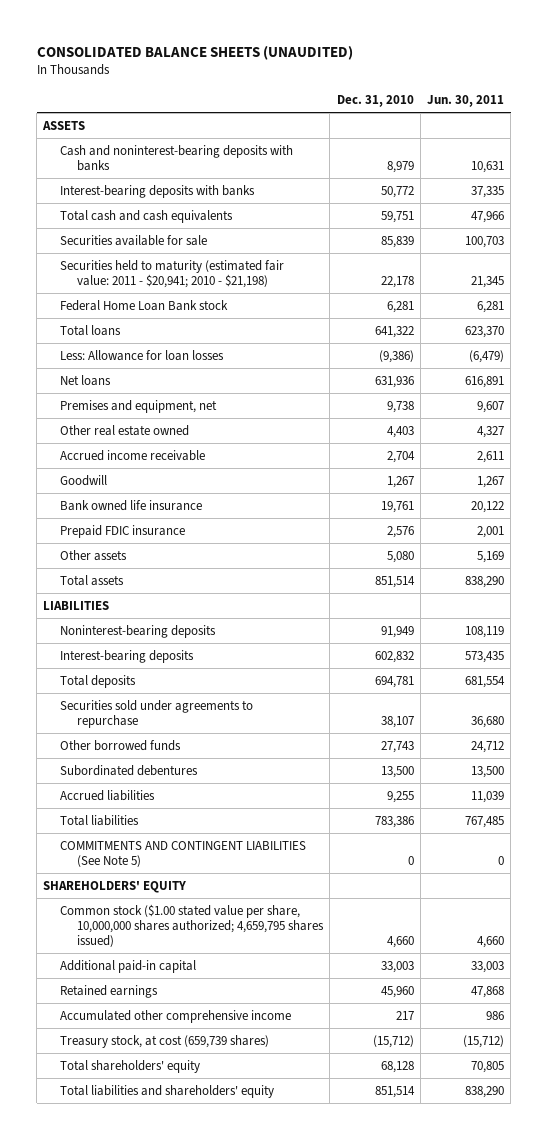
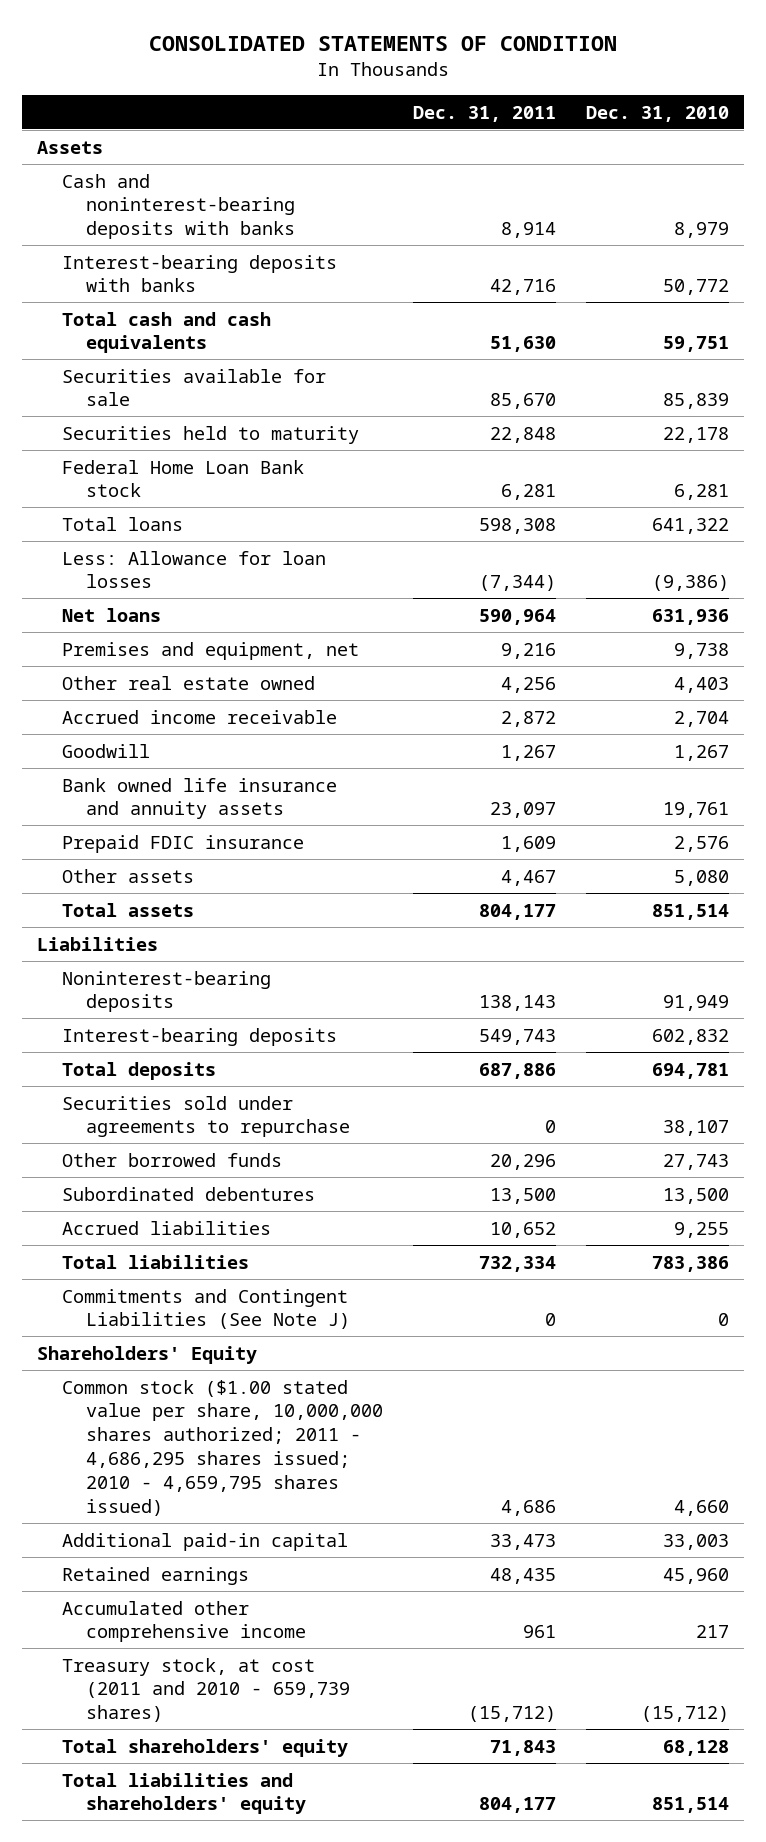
- CONSOLIDATED BALANCE SHEETS (UNAUDITED)
+ CONSOLIDATED STATEMENTS OF CONDITION
- | Dec. 31, 2010 | Jun. 30, 2011
+ | Dec. 31, 2011 | Dec. 31, 2010
- ASSETS
+ Assets
- Securities held to maturity (estimated fair value: 2011 - $20,941; 2010 - $21,198) | 22,178 | 21,345
+ Securities held to maturity | 22,848 | 22,178
- Bank owned life insurance | 19,761 | 20,122
+ Bank owned life insurance and annuity assets | 23,097 | 19,761
- LIABILITIES
+ Liabilities
- COMMITMENTS AND CONTINGENT LIABILITIES (See Note 5) | 0 | 0
- SHAREHOLDERS' EQUITY
- Common stock ($1.00 stated value per share, 10,000,000 shares authorized; 4,659,795 shares issued) | 4,660 | 4,660
+ Commitments and Contingent Liabilities (See Note J) | 0 | 0
+ Shareholders' Equity
+ Common stock ($1.00 stated value per share, 10,000,000 shares authorized; 2011 - 4,686,295 shares issued; 2010 - 4,659,795 shares issued) | 4,686 | 4,660
- Treasury stock, at cost (659,739 shares) | (15,712) | (15,712)
+ Treasury stock, at cost (2011 and 2010 - 659,739 shares) | (15,712) | (15,712)

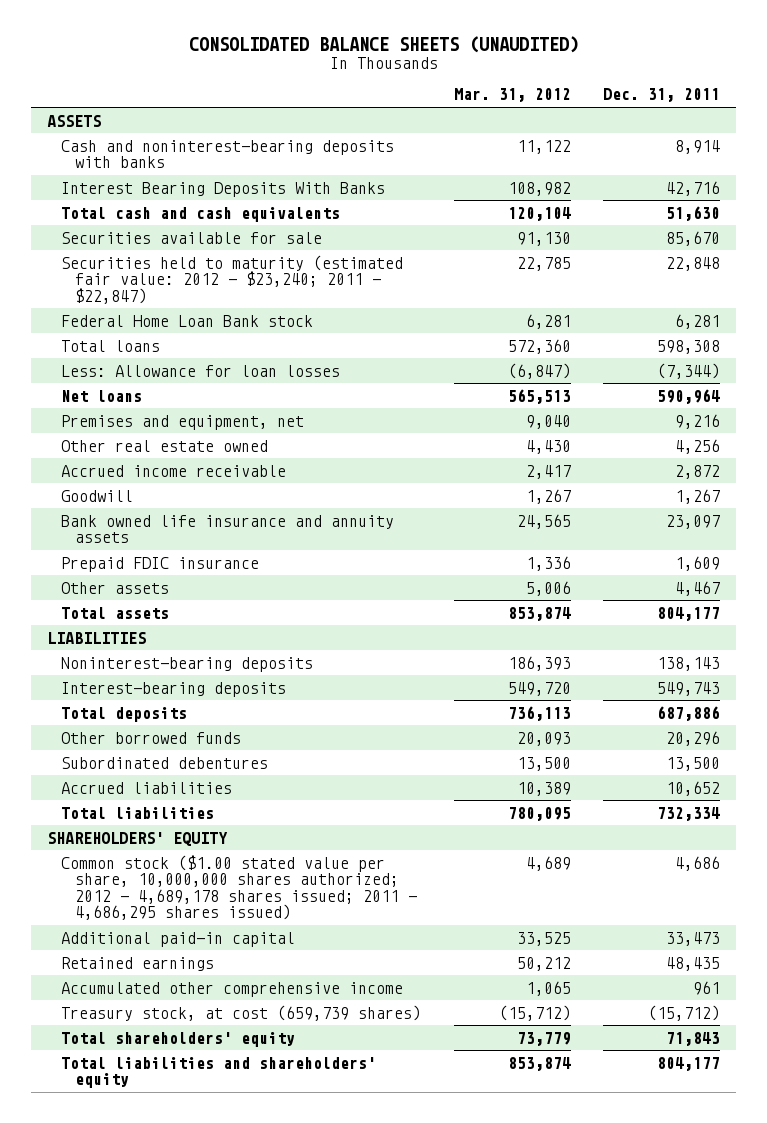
- CONSOLIDATED STATEMENTS OF CONDITION
+ CONSOLIDATED BALANCE SHEETS (UNAUDITED)
- | Dec. 31, 2011 | Dec. 31, 2010
+ | Mar. 31, 2012 | Dec. 31, 2011
- Assets
+ ASSETS
- Interest-bearing deposits with banks | 42,716 | 50,772
+ Interest Bearing Deposits With Banks | 108,982 | 42,716
- Securities held to maturity | 22,848 | 22,178
+ Securities held to maturity (estimated fair value: 2012 - $23,240; 2011 - $22,847) | 22,785 | 22,848
- Liabilities
+ LIABILITIES
- Securities sold under agreements to repurchase | 0 | 38,107
- Commitments and Contingent Liabilities (See Note J) | 0 | 0
- Shareholders' Equity
- Common stock ($1.00 stated value per share, 10,000,000 shares authorized; 2011 - 4,686,295 shares issued; 2010 - 4,659,795 shares issued) | 4,686 | 4,660
+ SHAREHOLDERS' EQUITY
+ Common stock ($1.00 stated value per share, 10,000,000 shares authorized; 2012 - 4,689,178 shares issued; 2011 - 4,686,295 shares issued) | 4,689 | 4,686
- Treasury stock, at cost (2011 and 2010 - 659,739 shares) | (15,712) | (15,712)
+ Treasury stock, at cost (659,739 shares) | (15,712) | (15,712)

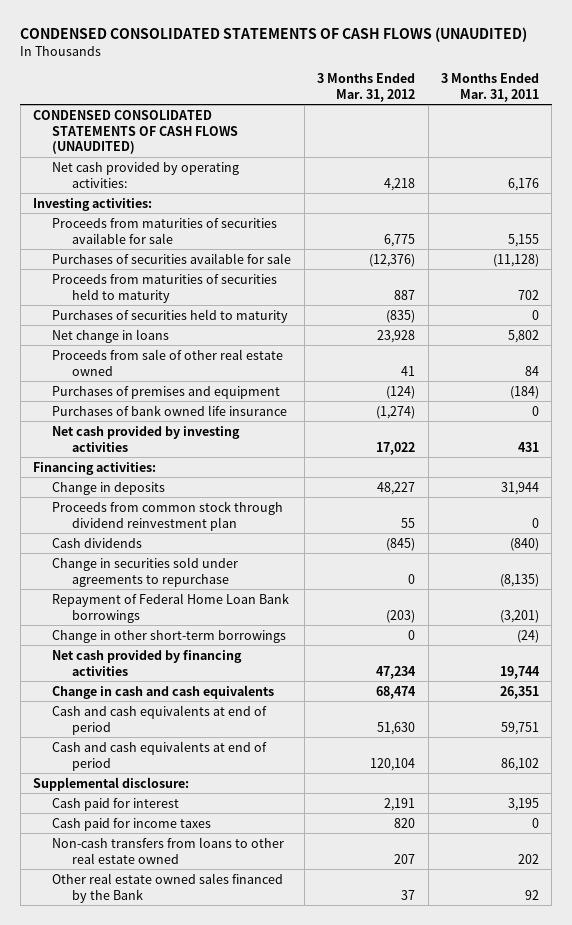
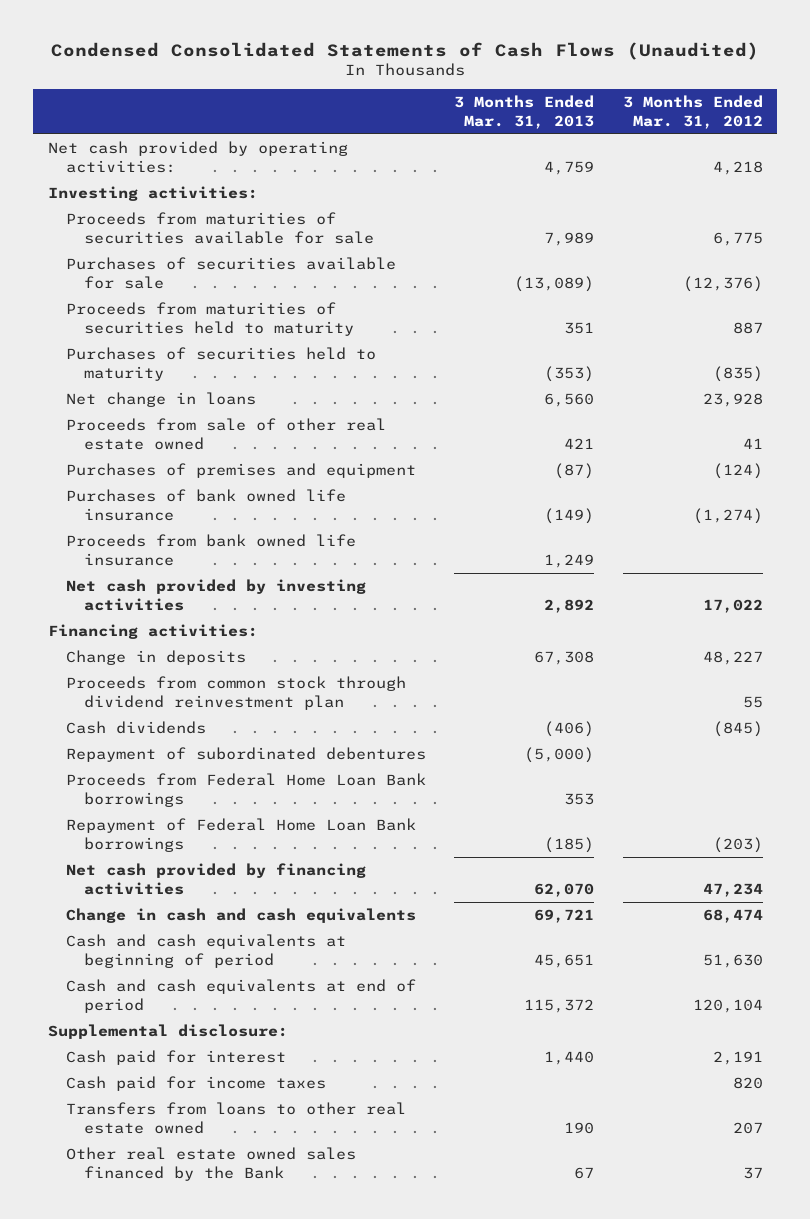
- CONDENSED CONSOLIDATED STATEMENTS OF CASH FLOWS (UNAUDITED)
+ Condensed Consolidated Statements of Cash Flows (Unaudited)
- | 3 Months Ended Mar. 31, 2012 | 3 Months Ended Mar. 31, 2011
+ | 3 Months Ended Mar. 31, 2013 | 3 Months Ended Mar. 31, 2012
- CONDENSED CONSOLIDATED STATEMENTS OF CASH FLOWS (UNAUDITED)
+ Proceeds from bank owned life insurance | 1,249 |
- Change in securities sold under agreements to repurchase | 0 | (8,135)
+ Repayment of subordinated debentures | (5,000) |
+ Proceeds from Federal Home Loan Bank borrowings | 353 |
- Change in other short-term borrowings | 0 | (24)
- Cash and cash equivalents at end of period | 51,630 | 59,751
+ Cash and cash equivalents at beginning of period | 45,651 | 51,630
- Non-cash transfers from loans to other real estate owned | 207 | 202
+ Transfers from loans to other real estate owned | 190 | 207

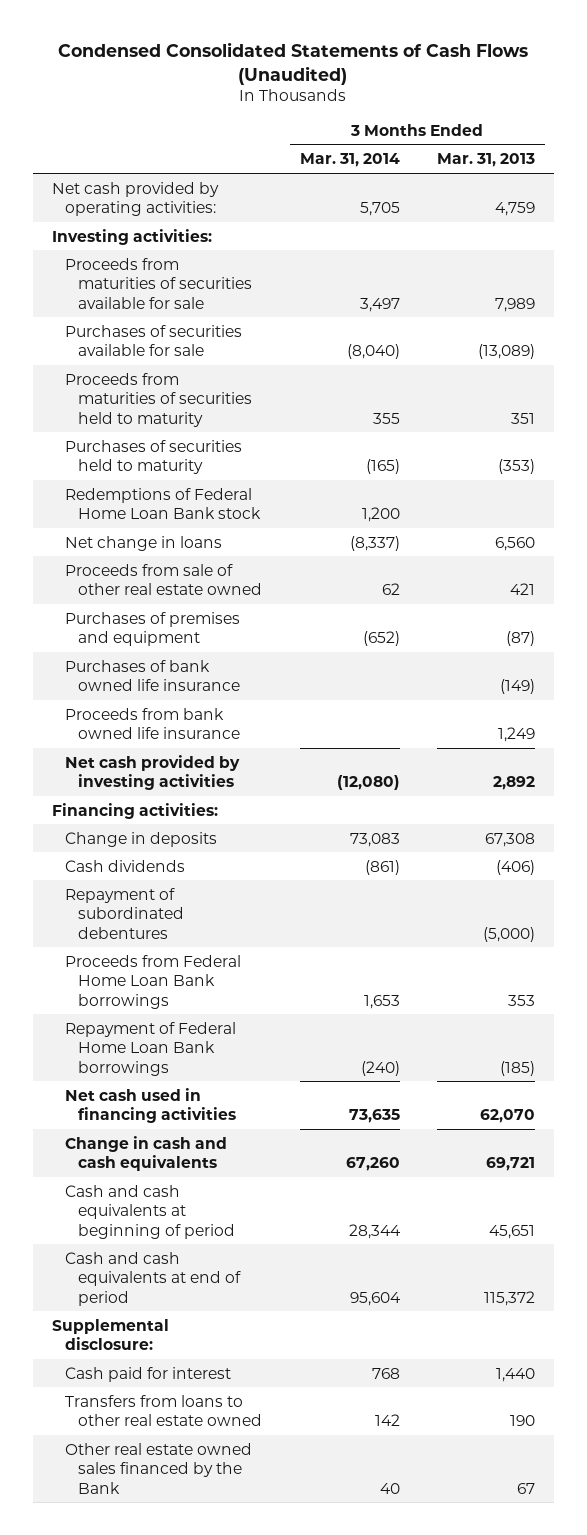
- | 3 Months Ended Mar. 31, 2013 | 3 Months Ended Mar. 31, 2012
+ | 3 Months Ended Mar. 31, 2014 | 3 Months Ended Mar. 31, 2013
+ Redemptions of Federal Home Loan Bank stock | 1,200 |
- Proceeds from common stock through dividend reinvestment plan | | 55
- Net cash provided by financing activities | 62,070 | 47,234
+ Net cash used in financing activities | 73,635 | 62,070
- Cash paid for income taxes | | 820

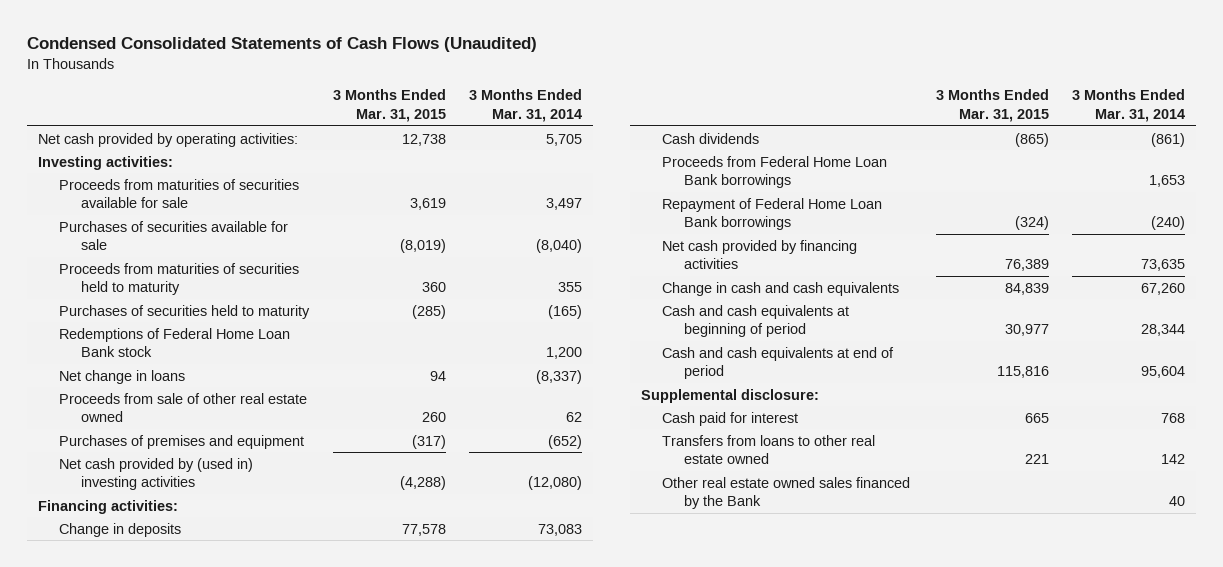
- | 3 Months Ended Mar. 31, 2014 | 3 Months Ended Mar. 31, 2013
+ | 3 Months Ended Mar. 31, 2015 | 3 Months Ended Mar. 31, 2014
- Purchases of bank owned life insurance | | (149)
- Proceeds from bank owned life insurance | | 1,249
- Net cash provided by investing activities | (12,080) | 2,892
+ Net cash provided by (used in) investing activities | (4,288) | (12,080)
- Repayment of subordinated debentures | | (5,000)
- Net cash used in financing activities | 73,635 | 62,070
+ Net cash provided by financing activities | 76,389 | 73,635

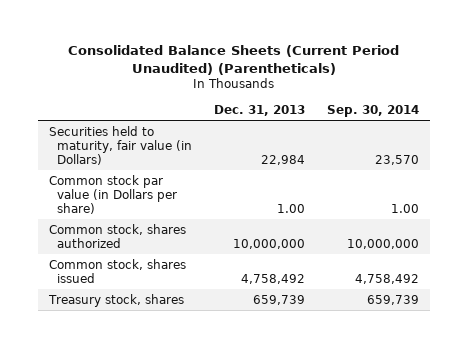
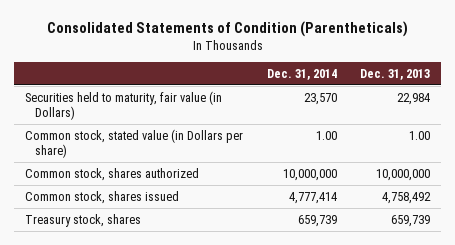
- Consolidated Balance Sheets (Current Period Unaudited) (Parentheticals)
+ Consolidated Statements of Condition (Parentheticals)
- | Dec. 31, 2013 | Sep. 30, 2014
+ | Dec. 31, 2014 | Dec. 31, 2013
- Common stock par value (in Dollars per share) | 1.00 | 1.00
+ Common stock, stated value (in Dollars per share) | 1.00 | 1.00

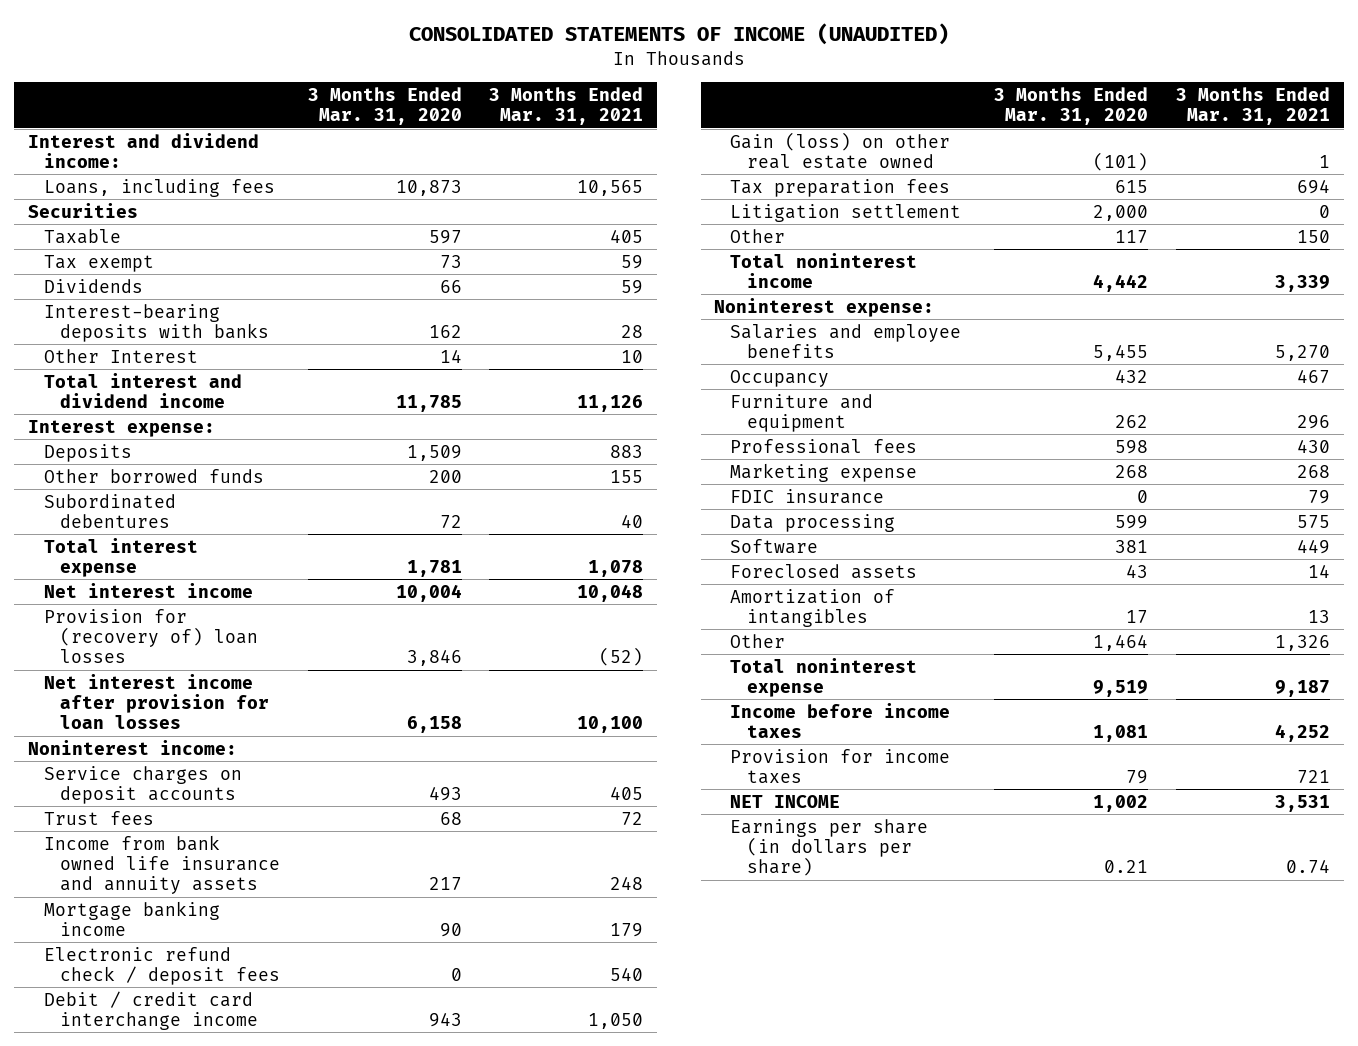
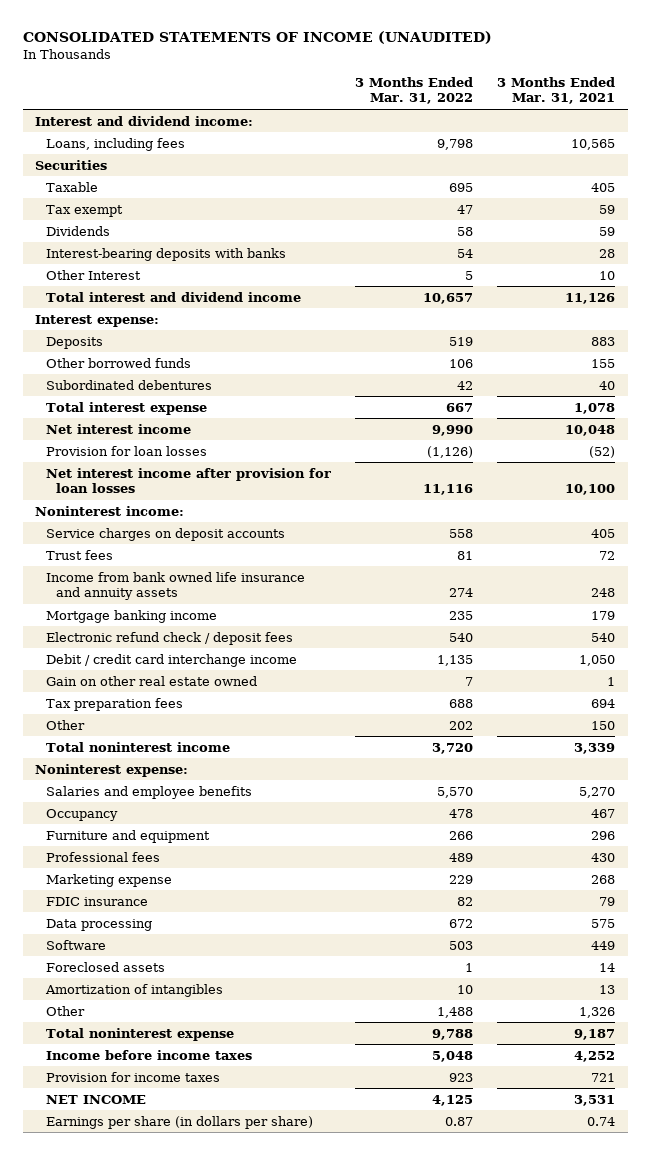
- | 3 Months Ended Mar. 31, 2020 | 3 Months Ended Mar. 31, 2021
+ | 3 Months Ended Mar. 31, 2022 | 3 Months Ended Mar. 31, 2021
- Provision for (recovery of) loan losses | 3,846 | (52)
+ Provision for loan losses | (1,126) | (52)
- Gain (loss) on other real estate owned | (101) | 1
+ Gain on other real estate owned | 7 | 1
- Litigation settlement | 2,000 | 0

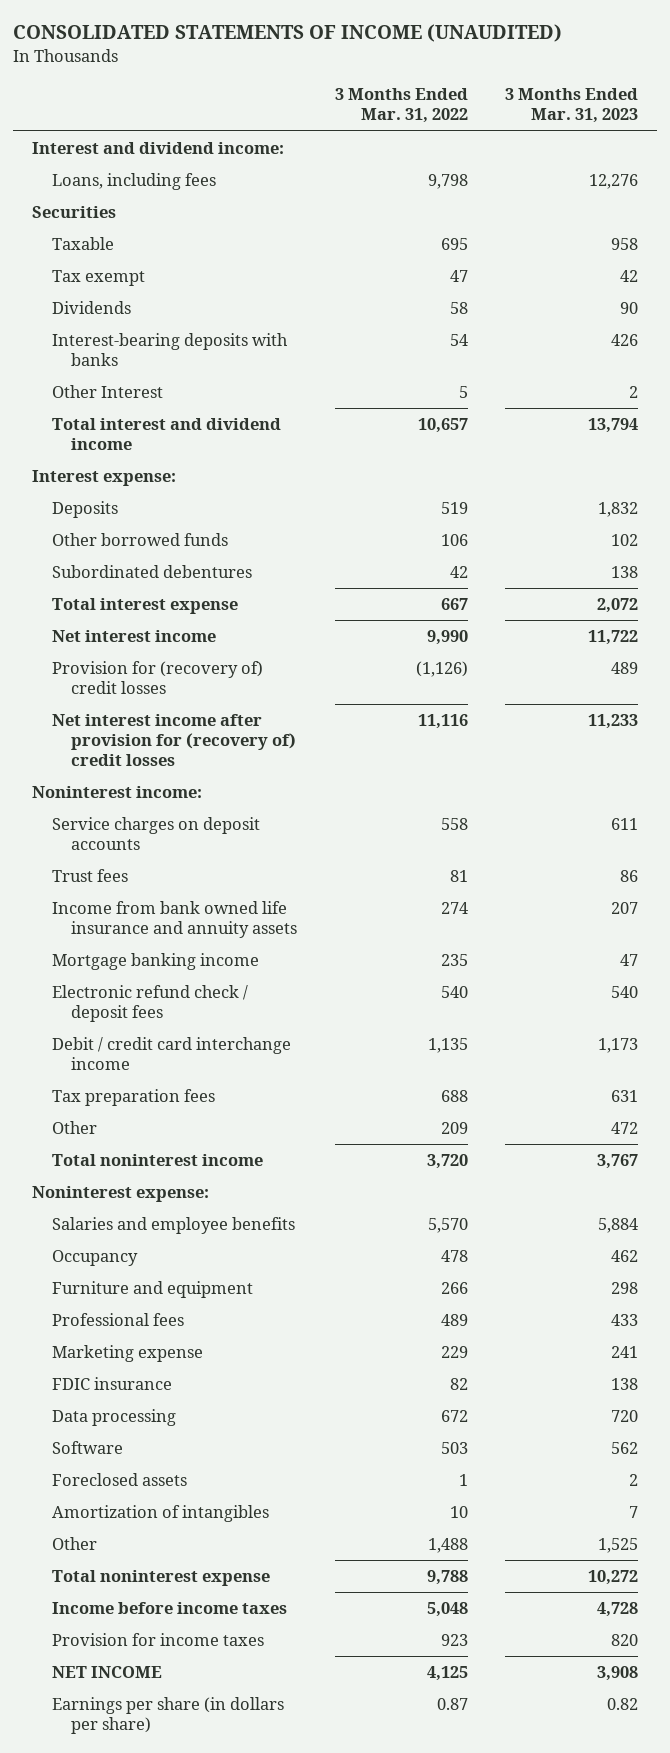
- | 3 Months Ended Mar. 31, 2022 | 3 Months Ended Mar. 31, 2021
+ | 3 Months Ended Mar. 31, 2022 | 3 Months Ended Mar. 31, 2023
- Provision for loan losses | (1,126) | (52)
- Net interest income after provision for loan losses | 11,116 | 10,100
+ Provision for (recovery of) credit losses | (1,126) | 489
+ Net interest income after provision for (recovery of) credit losses | 11,116 | 11,233
- Gain on other real estate owned | 7 | 1
- Other | 202 | 150
+ Other | 209 | 472

